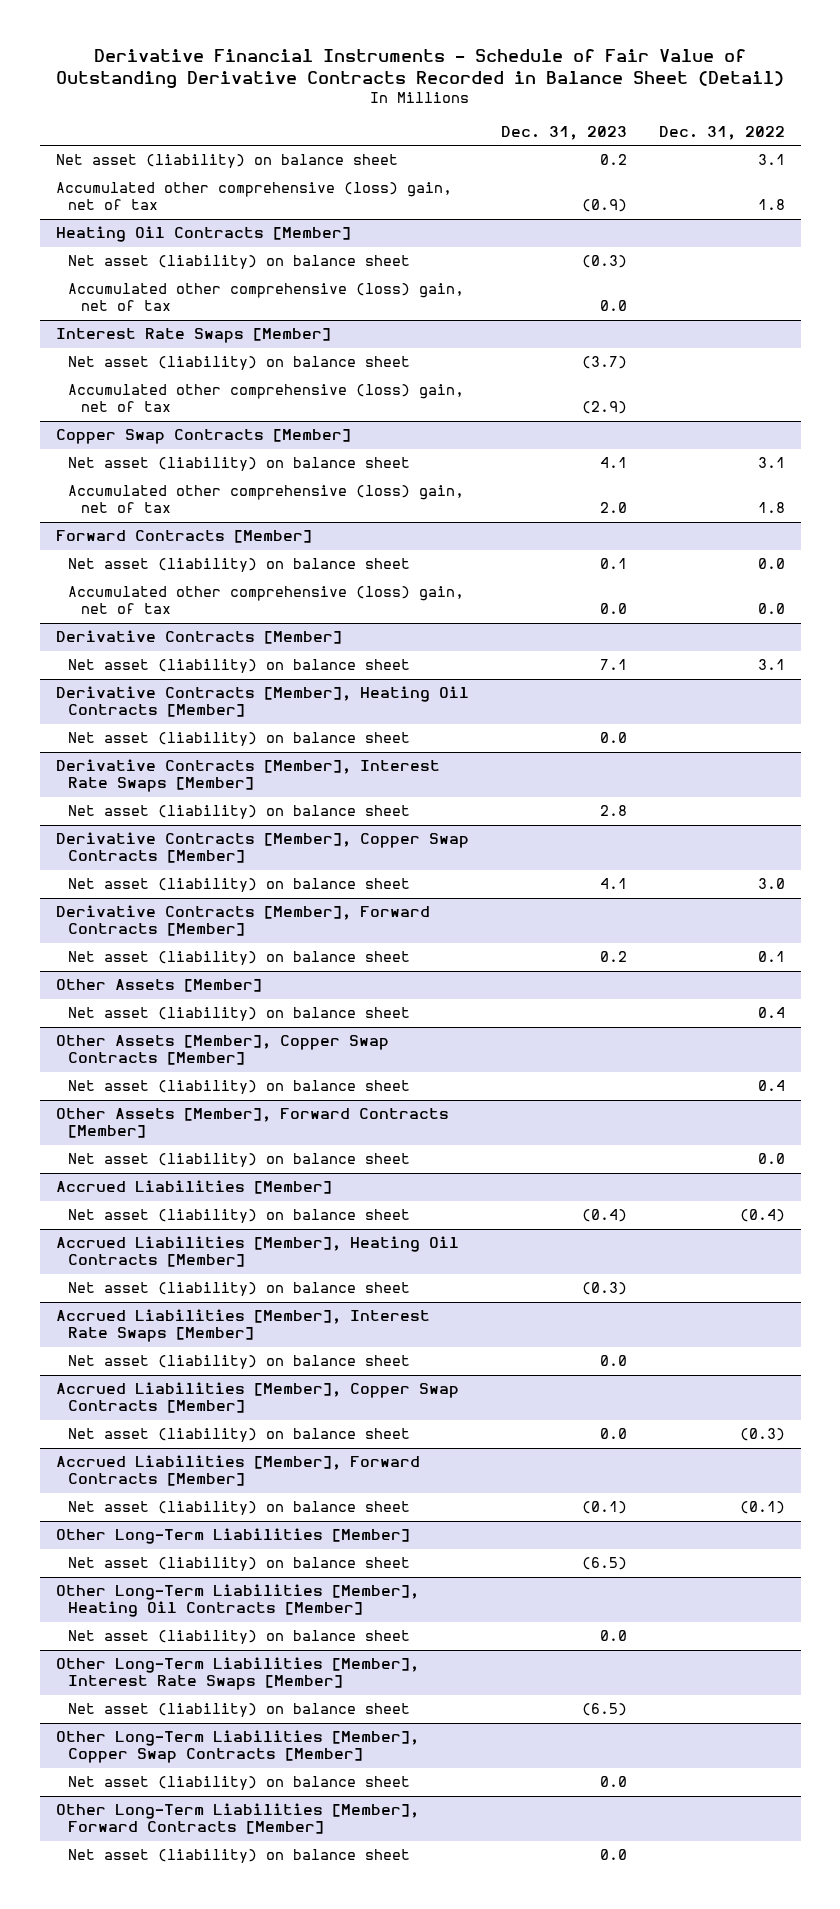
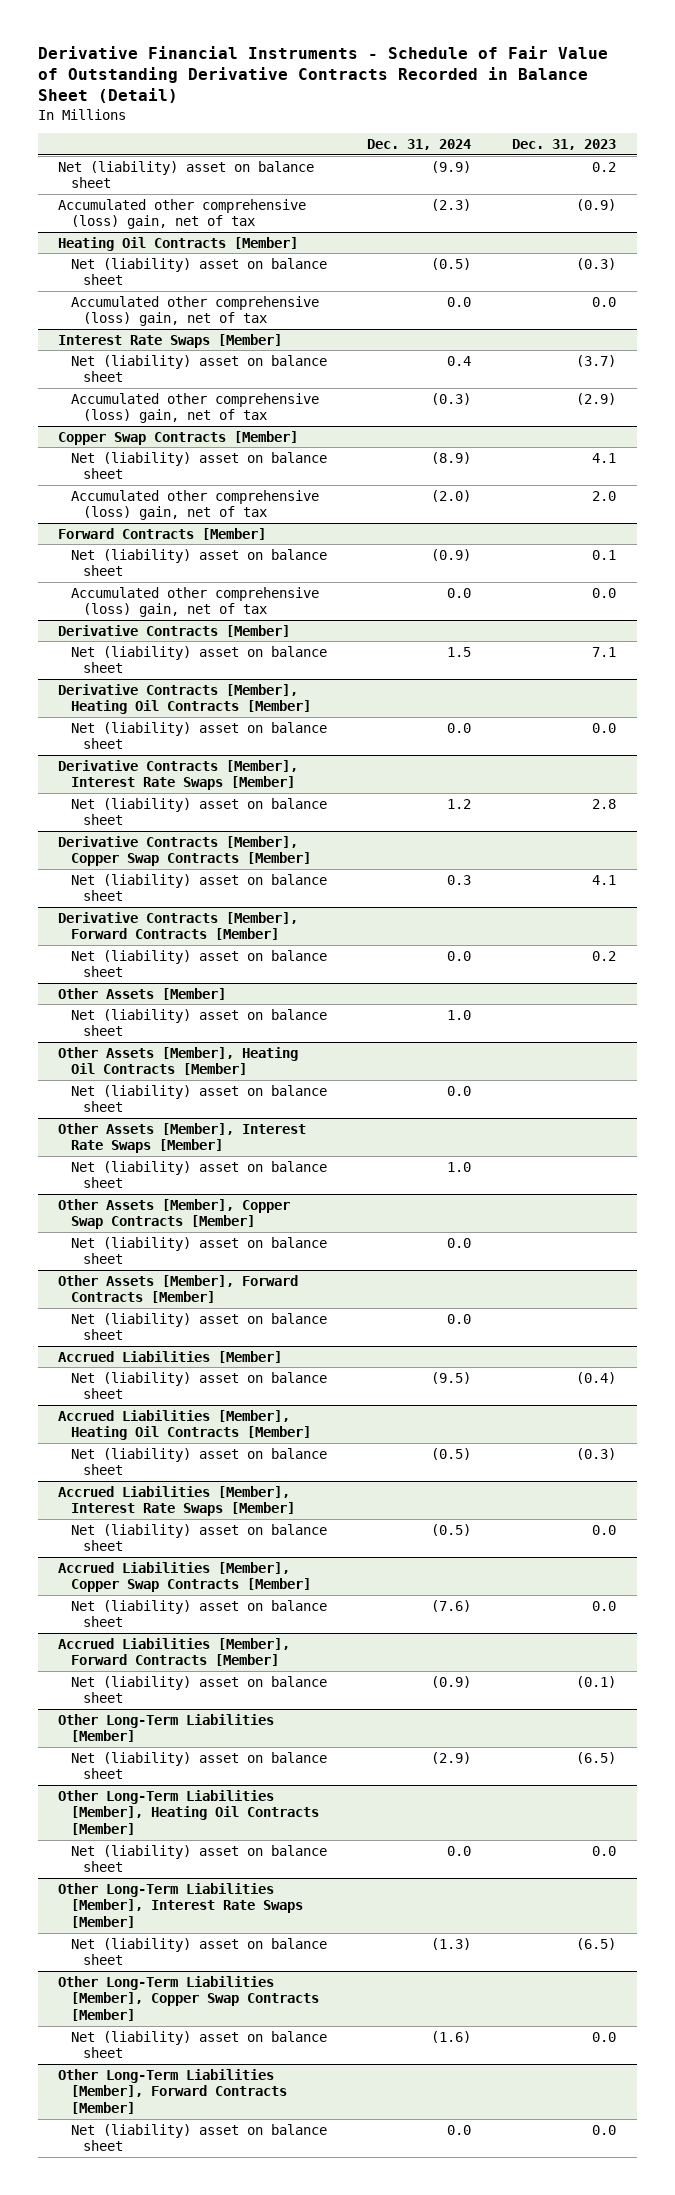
- | Dec. 31, 2023 | Dec. 31, 2022
+ | Dec. 31, 2024 | Dec. 31, 2023
- Net asset (liability) on balance sheet | 0.2 | 3.1
+ Net (liability) asset on balance sheet | (9.9) | 0.2
@ Heating Oil Contracts [Member]
- Net asset (liability) on balance sheet | (0.3) |
+ Net (liability) asset on balance sheet | (0.5) | (0.3)
@ Interest Rate Swaps [Member]
- Net asset (liability) on balance sheet | (3.7) |
+ Net (liability) asset on balance sheet | 0.4 | (3.7)
@ Copper Swap Contracts [Member]
- Net asset (liability) on balance sheet | 4.1 | 3.1
+ Net (liability) asset on balance sheet | (8.9) | 4.1
@ Forward Contracts [Member]
- Net asset (liability) on balance sheet | 0.1 | 0.0
+ Net (liability) asset on balance sheet | (0.9) | 0.1
@ Derivative Contracts [Member]
- Net asset (liability) on balance sheet | 7.1 | 3.1
+ Net (liability) asset on balance sheet | 1.5 | 7.1
@ Derivative Contracts [Member], Heating Oil Contracts [Member]
- Net asset (liability) on balance sheet | 0.0 |
+ Net (liability) asset on balance sheet | 0.0 | 0.0
@ Derivative Contracts [Member], Interest Rate Swaps [Member]
- Net asset (liability) on balance sheet | 2.8 |
+ Net (liability) asset on balance sheet | 1.2 | 2.8
@ Derivative Contracts [Member], Copper Swap Contracts [Member]
- Net asset (liability) on balance sheet | 4.1 | 3.0
+ Net (liability) asset on balance sheet | 0.3 | 4.1
@ Derivative Contracts [Member], Forward Contracts [Member]
- Net asset (liability) on balance sheet | 0.2 | 0.1
+ Net (liability) asset on balance sheet | 0.0 | 0.2
@ Other Assets [Member]
- Net asset (liability) on balance sheet | | 0.4
+ Net (liability) asset on balance sheet | 1.0 |
+ Other Assets [Member], Heating Oil Contracts [Member]
+ Net (liability) asset on balance sheet | 0.0 |
+ Other Assets [Member], Interest Rate Swaps [Member]
+ Net (liability) asset on balance sheet | 1.0 |
@ Other Assets [Member], Copper Swap Contracts [Member]
- Net asset (liability) on balance sheet | | 0.4
+ Net (liability) asset on balance sheet | 0.0 |
@ Other Assets [Member], Forward Contracts [Member]
- Net asset (liability) on balance sheet | | 0.0
+ Net (liability) asset on balance sheet | 0.0 |
@ Accrued Liabilities [Member]
- Net asset (liability) on balance sheet | (0.4) | (0.4)
+ Net (liability) asset on balance sheet | (9.5) | (0.4)
@ Accrued Liabilities [Member], Heating Oil Contracts [Member]
- Net asset (liability) on balance sheet | (0.3) |
+ Net (liability) asset on balance sheet | (0.5) | (0.3)
@ Accrued Liabilities [Member], Interest Rate Swaps [Member]
- Net asset (liability) on balance sheet | 0.0 |
+ Net (liability) asset on balance sheet | (0.5) | 0.0
@ Accrued Liabilities [Member], Copper Swap Contracts [Member]
- Net asset (liability) on balance sheet | 0.0 | (0.3)
+ Net (liability) asset on balance sheet | (7.6) | 0.0
@ Accrued Liabilities [Member], Forward Contracts [Member]
- Net asset (liability) on balance sheet | (0.1) | (0.1)
+ Net (liability) asset on balance sheet | (0.9) | (0.1)
@ Other Long-Term Liabilities [Member]
- Net asset (liability) on balance sheet | (6.5) |
+ Net (liability) asset on balance sheet | (2.9) | (6.5)
@ Other Long-Term Liabilities [Member], Heating Oil Contracts [Member]
- Net asset (liability) on balance sheet | 0.0 |
+ Net (liability) asset on balance sheet | 0.0 | 0.0
@ Other Long-Term Liabilities [Member], Interest Rate Swaps [Member]
- Net asset (liability) on balance sheet | (6.5) |
+ Net (liability) asset on balance sheet | (1.3) | (6.5)
@ Other Long-Term Liabilities [Member], Copper Swap Contracts [Member]
- Net asset (liability) on balance sheet | 0.0 |
+ Net (liability) asset on balance sheet | (1.6) | 0.0
@ Other Long-Term Liabilities [Member], Forward Contracts [Member]
- Net asset (liability) on balance sheet | 0.0 |
+ Net (liability) asset on balance sheet | 0.0 | 0.0

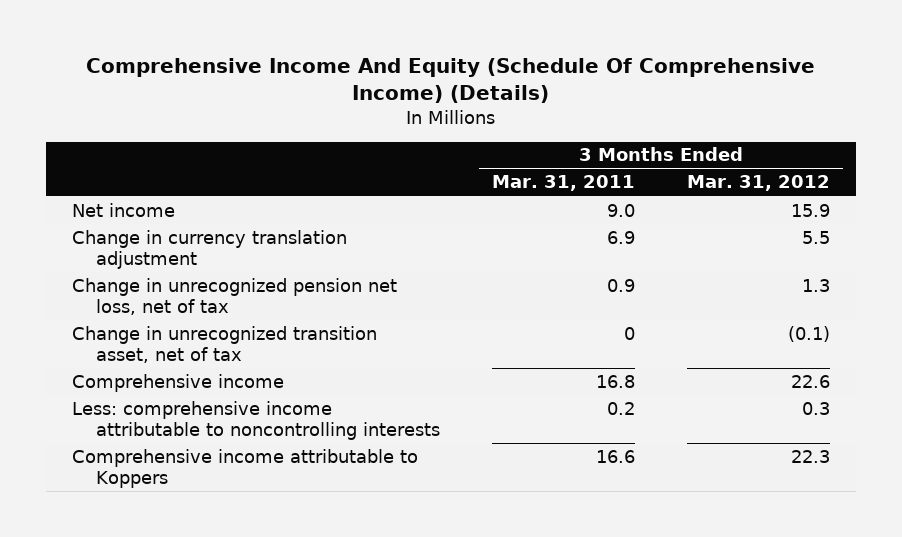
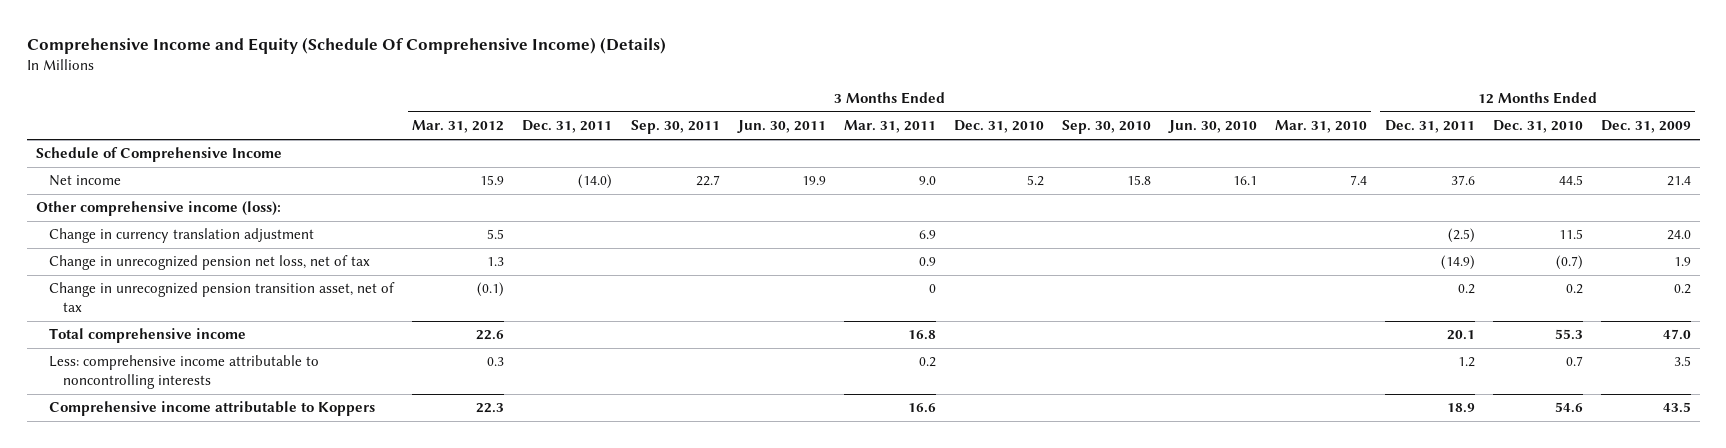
- Comprehensive Income And Equity (Schedule Of Comprehensive Income) (Details)
+ Comprehensive Income and Equity (Schedule Of Comprehensive Income) (Details)
- | 3 Months Ended Mar. 31, 2011 | 3 Months Ended Mar. 31, 2012
+ | 3 Months Ended Mar. 31, 2012 | 3 Months Ended Dec. 31, 2011 | 3 Months Ended Sep. 30, 2011 | 3 Months Ended Jun. 30, 2011 | 3 Months Ended Mar. 31, 2011 | 3 Months Ended Dec. 31, 2010 | 3 Months Ended Sep. 30, 2010 | 3 Months Ended Jun. 30, 2010 | 3 Months Ended Mar. 31, 2010 | 12 Months Ended Dec. 31, 2011 | 12 Months Ended Dec. 31, 2010 | 12 Months Ended Dec. 31, 2009
+ Schedule of Comprehensive Income
+ Other comprehensive income (loss):
- Change in unrecognized transition asset, net of tax | 0 | (0.1)
- Comprehensive income | 16.8 | 22.6
+ Change in unrecognized pension transition asset, net of tax | (0.1) | | | | 0 | | | | | 0.2 | 0.2 | 0.2
+ Total comprehensive income | 22.6 | | | | 16.8 | | | | | 20.1 | 55.3 | 47.0

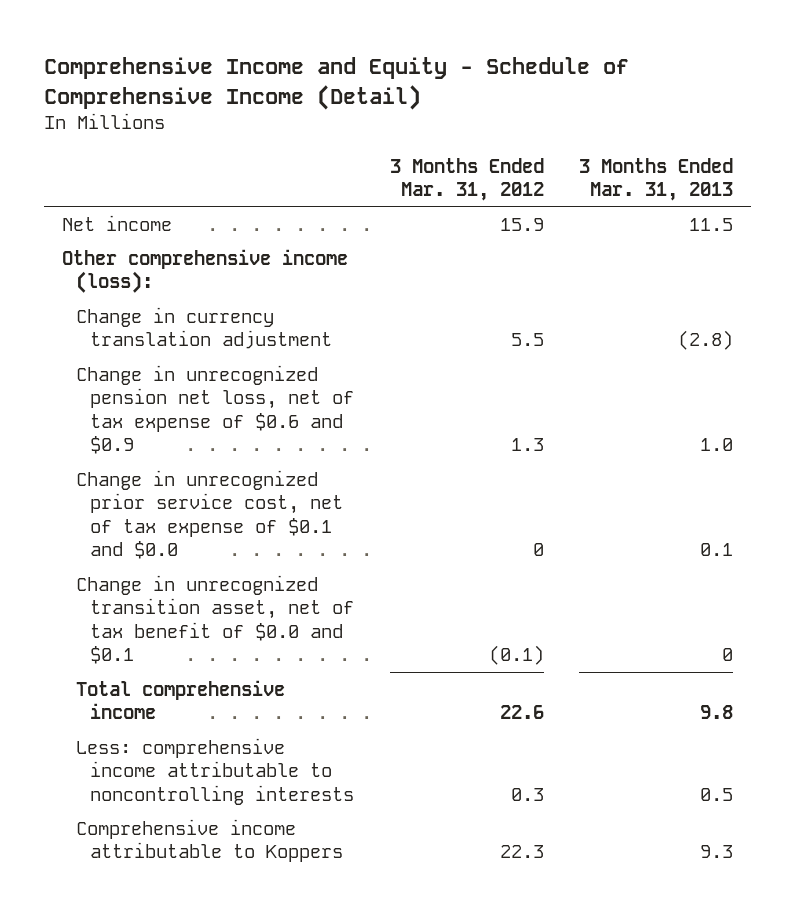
- Comprehensive Income and Equity (Schedule Of Comprehensive Income) (Details)
+ Comprehensive Income and Equity - Schedule of Comprehensive Income (Detail)
- | 3 Months Ended Mar. 31, 2012 | 3 Months Ended Dec. 31, 2011 | 3 Months Ended Sep. 30, 2011 | 3 Months Ended Jun. 30, 2011 | 3 Months Ended Mar. 31, 2011 | 3 Months Ended Dec. 31, 2010 | 3 Months Ended Sep. 30, 2010 | 3 Months Ended Jun. 30, 2010 | 3 Months Ended Mar. 31, 2010 | 12 Months Ended Dec. 31, 2011 | 12 Months Ended Dec. 31, 2010 | 12 Months Ended Dec. 31, 2009
+ | 3 Months Ended Mar. 31, 2012 | 3 Months Ended Mar. 31, 2013
- Schedule of Comprehensive Income
- Change in unrecognized pension net loss, net of tax | 1.3 | | | | 0.9 | | | | | (14.9) | (0.7) | 1.9
- Change in unrecognized pension transition asset, net of tax | (0.1) | | | | 0 | | | | | 0.2 | 0.2 | 0.2
+ Change in unrecognized pension net loss, net of tax expense of $0.6 and $0.9 | 1.3 | 1.0
+ Change in unrecognized prior service cost, net of tax expense of $0.1 and $0.0 | 0 | 0.1
+ Change in unrecognized transition asset, net of tax benefit of $0.0 and $0.1 | (0.1) | 0

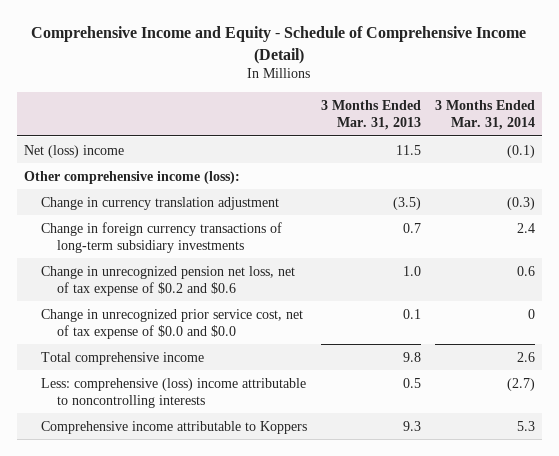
- | 3 Months Ended Mar. 31, 2012 | 3 Months Ended Mar. 31, 2013
+ | 3 Months Ended Mar. 31, 2013 | 3 Months Ended Mar. 31, 2014
- Net income | 15.9 | 11.5
+ Net (loss) income | 11.5 | (0.1)
- Change in currency translation adjustment | 5.5 | (2.8)
- Change in unrecognized pension net loss, net of tax expense of $0.6 and $0.9 | 1.3 | 1.0
- Change in unrecognized prior service cost, net of tax expense of $0.1 and $0.0 | 0 | 0.1
- Change in unrecognized transition asset, net of tax benefit of $0.0 and $0.1 | (0.1) | 0
+ Change in currency translation adjustment | (3.5) | (0.3)
+ Change in foreign currency transactions of long-term subsidiary investments | 0.7 | 2.4
+ Change in unrecognized pension net loss, net of tax expense of $0.2 and $0.6 | 1.0 | 0.6
+ Change in unrecognized prior service cost, net of tax expense of $0.0 and $0.0 | 0.1 | 0
- Less: comprehensive income attributable to noncontrolling interests | 0.3 | 0.5
+ Less: comprehensive (loss) income attributable to noncontrolling interests | 0.5 | (2.7)

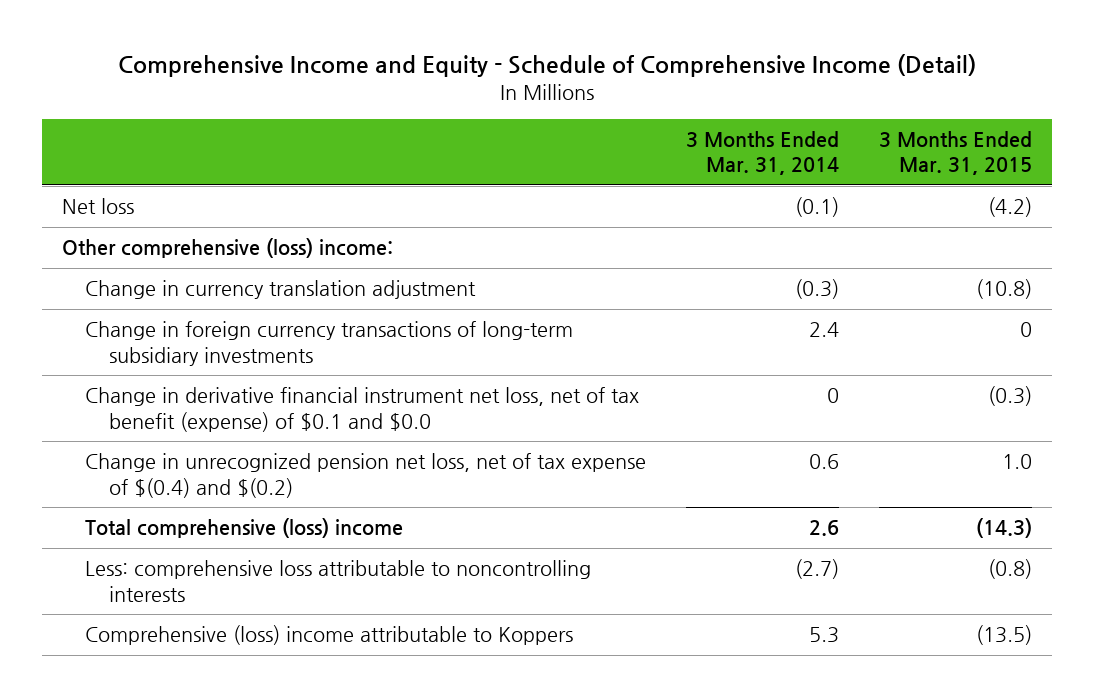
- | 3 Months Ended Mar. 31, 2013 | 3 Months Ended Mar. 31, 2014
+ | 3 Months Ended Mar. 31, 2014 | 3 Months Ended Mar. 31, 2015
- Net (loss) income | 11.5 | (0.1)
- Other comprehensive income (loss):
+ Net loss | (0.1) | (4.2)
+ Other comprehensive (loss) income:
- Change in unrecognized pension net loss, net of tax expense of $0.2 and $0.6 | 1.0 | 0.6
- Change in unrecognized prior service cost, net of tax expense of $0.0 and $0.0 | 0.1 | 0
- Total comprehensive income | 9.8 | 2.6
- Less: comprehensive (loss) income attributable to noncontrolling interests | 0.5 | (2.7)
- Comprehensive income attributable to Koppers | 9.3 | 5.3
+ Change in derivative financial instrument net loss, net of tax benefit (expense) of $0.1 and $0.0 | 0 | (0.3)
+ Change in unrecognized pension net loss, net of tax expense of $(0.4) and $(0.2) | 0.6 | 1.0
+ Total comprehensive (loss) income | 2.6 | (14.3)
+ Less: comprehensive loss attributable to noncontrolling interests | (2.7) | (0.8)
+ Comprehensive (loss) income attributable to Koppers | 5.3 | (13.5)

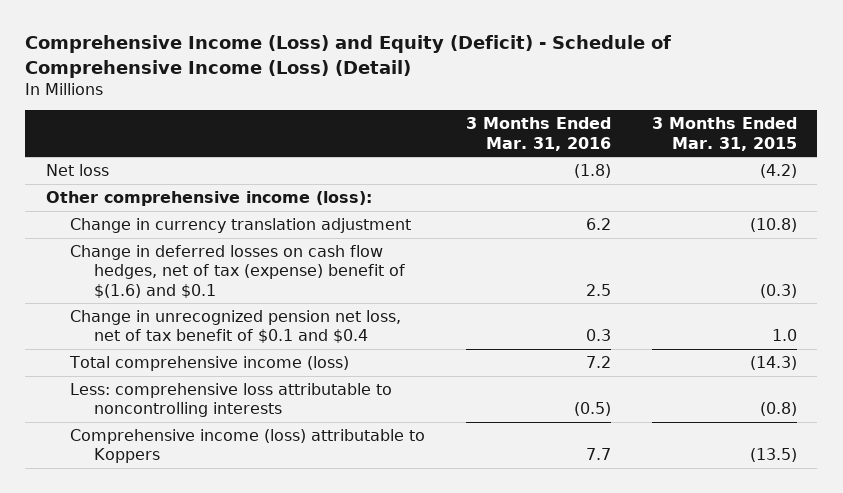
- Comprehensive Income and Equity - Schedule of Comprehensive Income (Detail)
+ Comprehensive Income (Loss) and Equity (Deficit) - Schedule of Comprehensive Income (Loss) (Detail)
- | 3 Months Ended Mar. 31, 2014 | 3 Months Ended Mar. 31, 2015
+ | 3 Months Ended Mar. 31, 2016 | 3 Months Ended Mar. 31, 2015
- Other comprehensive (loss) income:
+ Other comprehensive income (loss):
- Change in foreign currency transactions of long-term subsidiary investments | 2.4 | 0
- Change in derivative financial instrument net loss, net of tax benefit (expense) of $0.1 and $0.0 | 0 | (0.3)
- Change in unrecognized pension net loss, net of tax expense of $(0.4) and $(0.2) | 0.6 | 1.0
- Total comprehensive (loss) income | 2.6 | (14.3)
+ Change in deferred losses on cash flow hedges, net of tax (expense) benefit of $(1.6) and $0.1 | 2.5 | (0.3)
+ Change in unrecognized pension net loss, net of tax benefit of $0.1 and $0.4 | 0.3 | 1.0
+ Total comprehensive income (loss) | 7.2 | (14.3)
- Comprehensive (loss) income attributable to Koppers | 5.3 | (13.5)
+ Comprehensive income (loss) attributable to Koppers | 7.7 | (13.5)

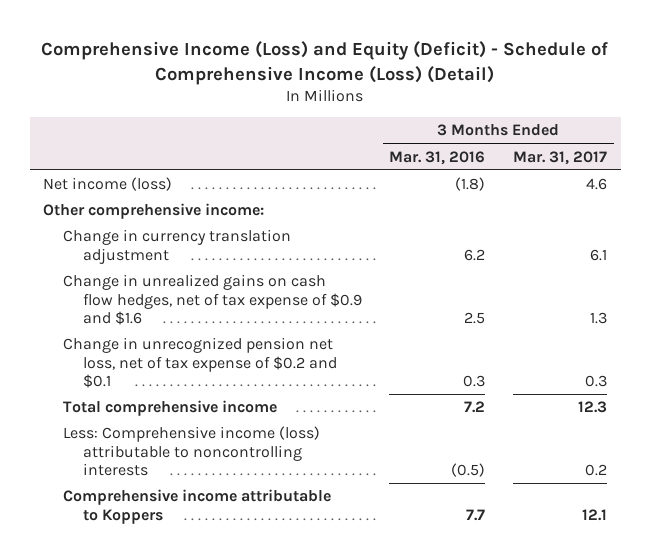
- | 3 Months Ended Mar. 31, 2016 | 3 Months Ended Mar. 31, 2015
+ | 3 Months Ended Mar. 31, 2016 | 3 Months Ended Mar. 31, 2017
- Net loss | (1.8) | (4.2)
- Other comprehensive income (loss):
+ Net income (loss) | (1.8) | 4.6
+ Other comprehensive income:
- Change in deferred losses on cash flow hedges, net of tax (expense) benefit of $(1.6) and $0.1 | 2.5 | (0.3)
- Change in unrecognized pension net loss, net of tax benefit of $0.1 and $0.4 | 0.3 | 1.0
- Total comprehensive income (loss) | 7.2 | (14.3)
- Less: comprehensive loss attributable to noncontrolling interests | (0.5) | (0.8)
- Comprehensive income (loss) attributable to Koppers | 7.7 | (13.5)
+ Change in unrealized gains on cash flow hedges, net of tax expense of $0.9 and $1.6 | 2.5 | 1.3
+ Change in unrecognized pension net loss, net of tax expense of $0.2 and $0.1 | 0.3 | 0.3
+ Total comprehensive income | 7.2 | 12.3
+ Less: Comprehensive income (loss) attributable to noncontrolling interests | (0.5) | 0.2
+ Comprehensive income attributable to Koppers | 7.7 | 12.1

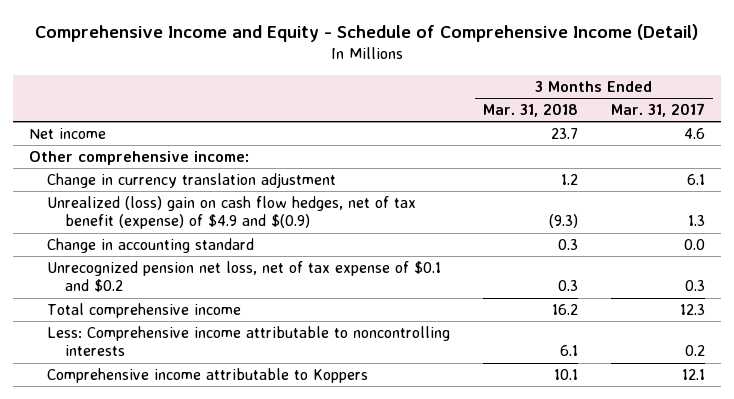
- Comprehensive Income (Loss) and Equity (Deficit) - Schedule of Comprehensive Income (Loss) (Detail)
+ Comprehensive Income and Equity - Schedule of Comprehensive Income (Detail)
- | 3 Months Ended Mar. 31, 2016 | 3 Months Ended Mar. 31, 2017
+ | 3 Months Ended Mar. 31, 2018 | 3 Months Ended Mar. 31, 2017
- Net income (loss) | (1.8) | 4.6
+ Net income | 23.7 | 4.6
- Change in unrealized gains on cash flow hedges, net of tax expense of $0.9 and $1.6 | 2.5 | 1.3
- Change in unrecognized pension net loss, net of tax expense of $0.2 and $0.1 | 0.3 | 0.3
+ Unrealized (loss) gain on cash flow hedges, net of tax benefit (expense) of $4.9 and $(0.9) | (9.3) | 1.3
+ Change in accounting standard | 0.3 | 0.0
+ Unrecognized pension net loss, net of tax expense of $0.1 and $0.2 | 0.3 | 0.3
- Less: Comprehensive income (loss) attributable to noncontrolling interests | (0.5) | 0.2
+ Less: Comprehensive income attributable to noncontrolling interests | 6.1 | 0.2

